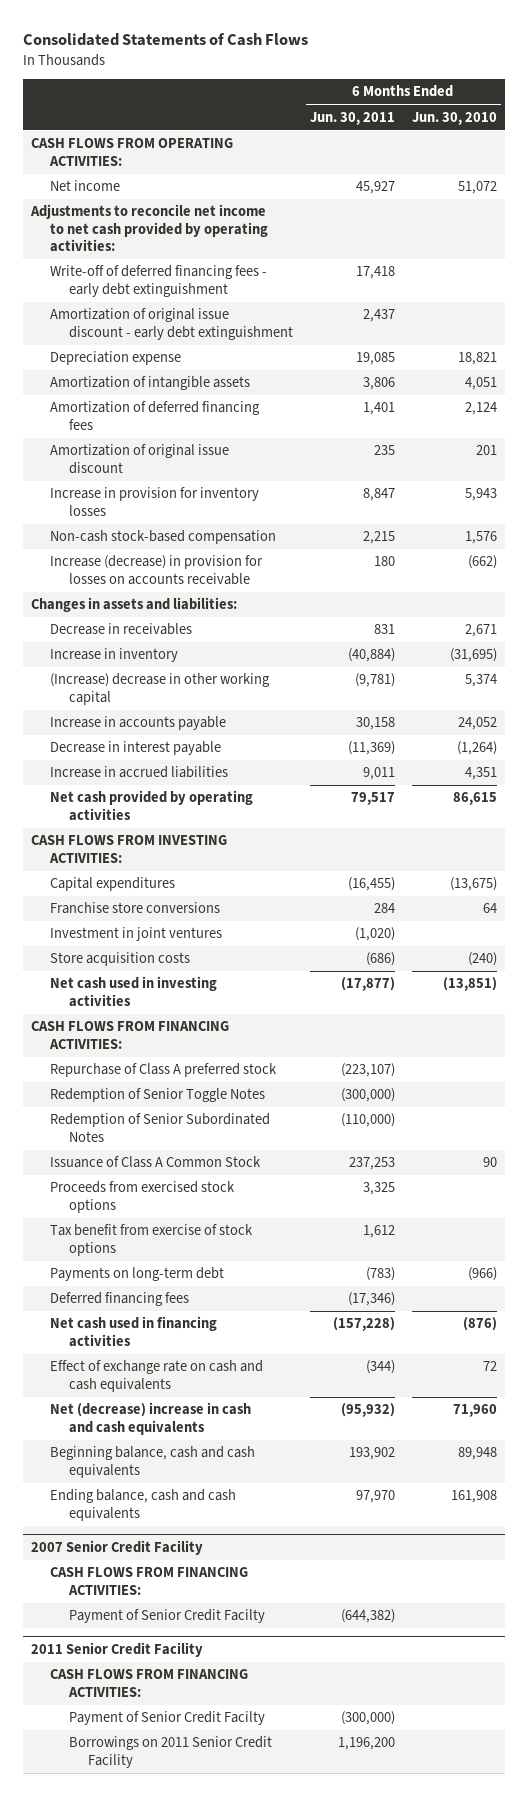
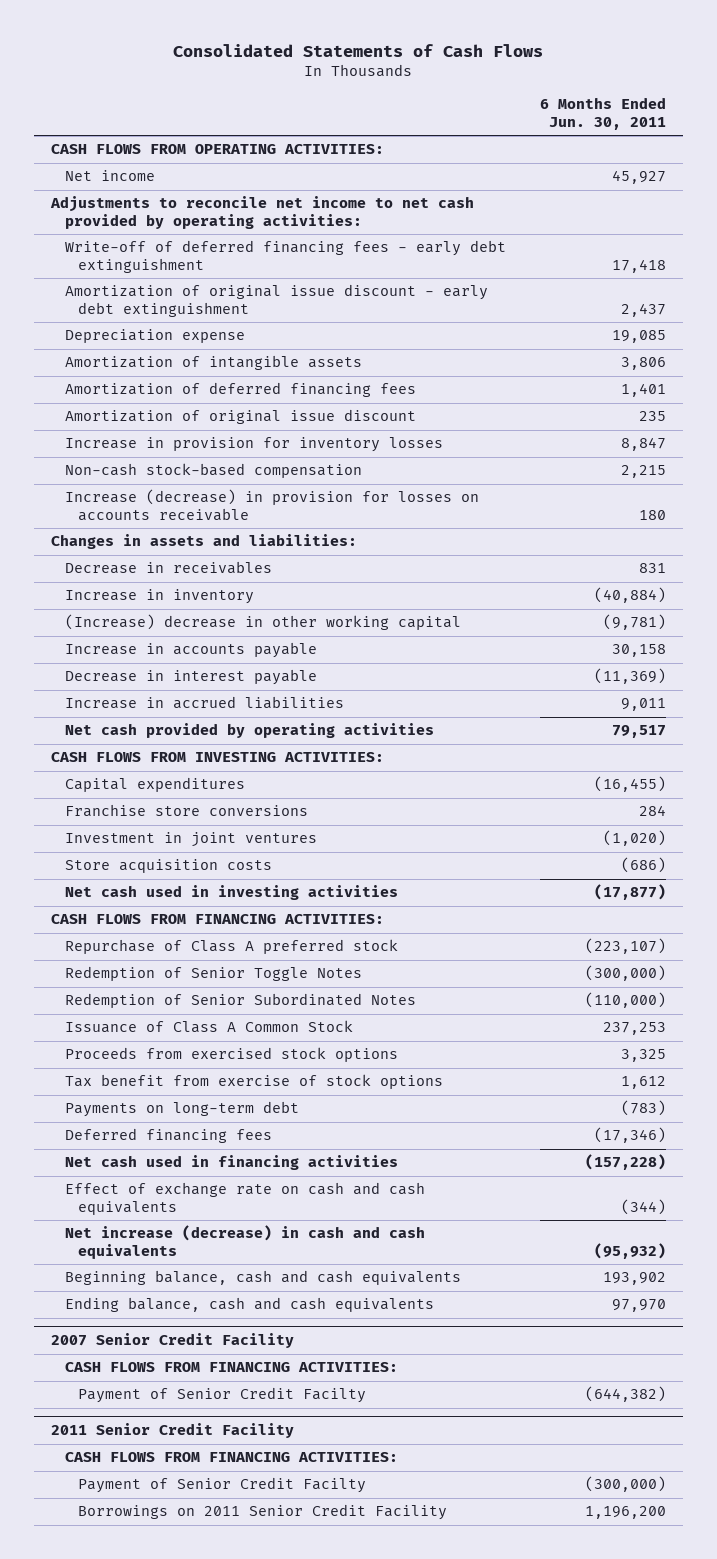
- | 6 Months Ended Jun. 30, 2011 | 6 Months Ended Jun. 30, 2010
+ | 6 Months Ended Jun. 30, 2011
- Net (decrease) increase in cash and cash equivalents | (95,932) | 71,960
+ Net increase (decrease) in cash and cash equivalents | (95,932)

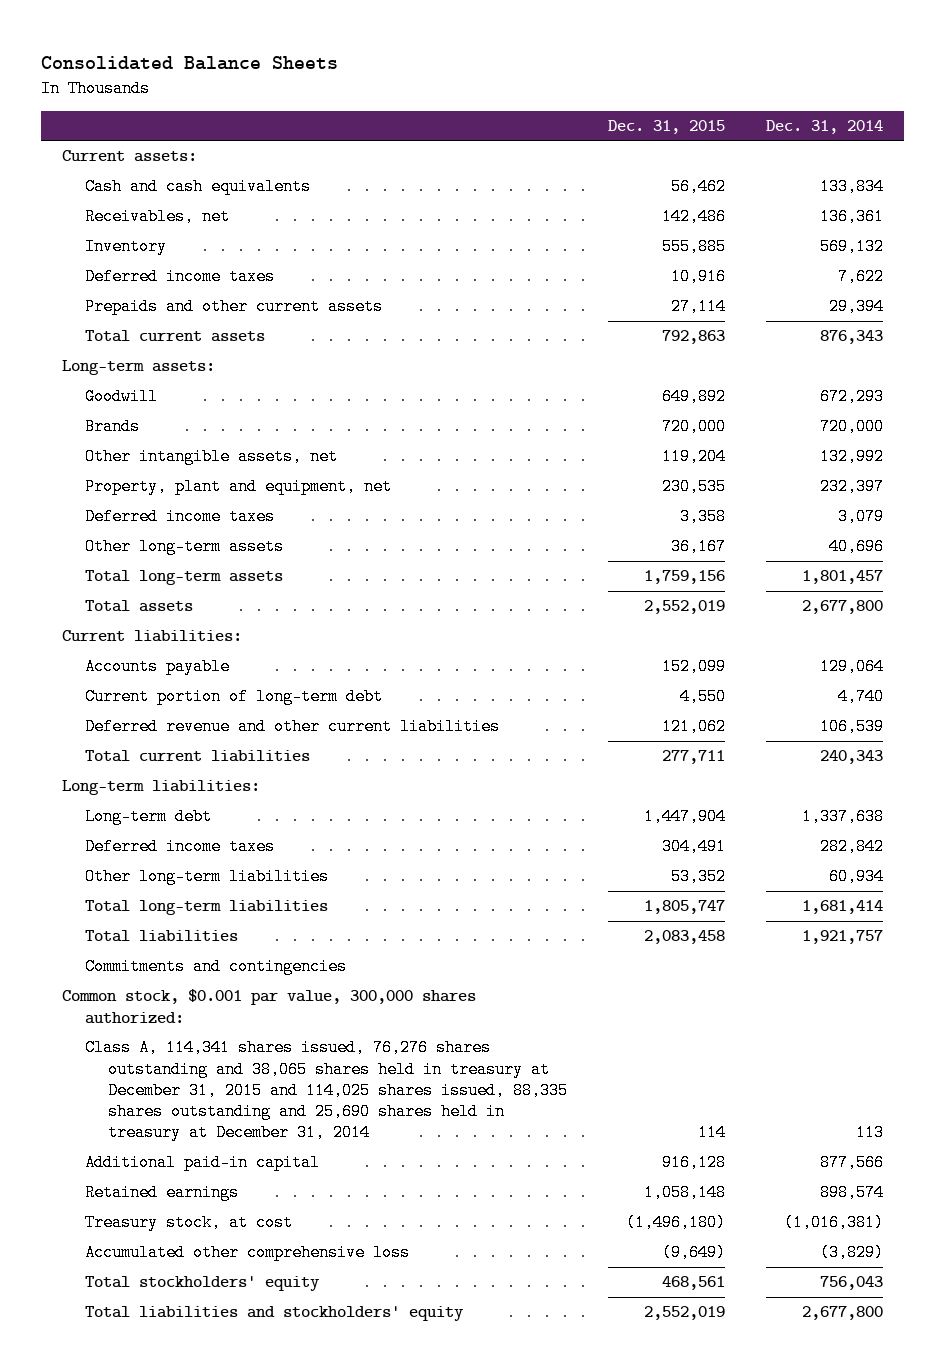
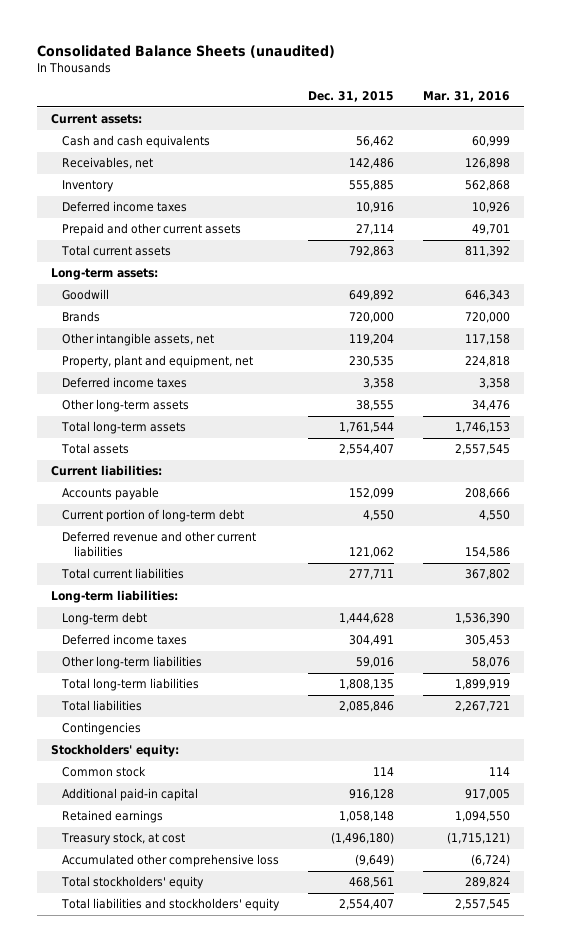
- Consolidated Balance Sheets
+ Consolidated Balance Sheets (unaudited)
- | Dec. 31, 2015 | Dec. 31, 2014
+ | Dec. 31, 2015 | Mar. 31, 2016
- Prepaids and other current assets | 27,114 | 29,394
+ Prepaid and other current assets | 27,114 | 49,701
- Other long-term assets | 36,167 | 40,696
- Total long-term assets | 1,759,156 | 1,801,457
- Total assets | 2,552,019 | 2,677,800
+ Other long-term assets | 38,555 | 34,476
+ Total long-term assets | 1,761,544 | 1,746,153
+ Total assets | 2,554,407 | 2,557,545
- Long-term debt | 1,447,904 | 1,337,638
+ Long-term debt | 1,444,628 | 1,536,390
- Other long-term liabilities | 53,352 | 60,934
- Total long-term liabilities | 1,805,747 | 1,681,414
- Total liabilities | 2,083,458 | 1,921,757
- Commitments and contingencies
- Common stock, $0.001 par value, 300,000 shares authorized:
- Class A, 114,341 shares issued, 76,276 shares outstanding and 38,065 shares held in treasury at December 31, 2015 and 114,025 shares issued, 88,335 shares outstanding and 25,690 shares held in treasury at December 31, 2014 | 114 | 113
+ Other long-term liabilities | 59,016 | 58,076
+ Total long-term liabilities | 1,808,135 | 1,899,919
+ Total liabilities | 2,085,846 | 2,267,721
+ Contingencies
+ Stockholders' equity:
+ Common stock | 114 | 114
- Total liabilities and stockholders' equity | 2,552,019 | 2,677,800
+ Total liabilities and stockholders' equity | 2,554,407 | 2,557,545

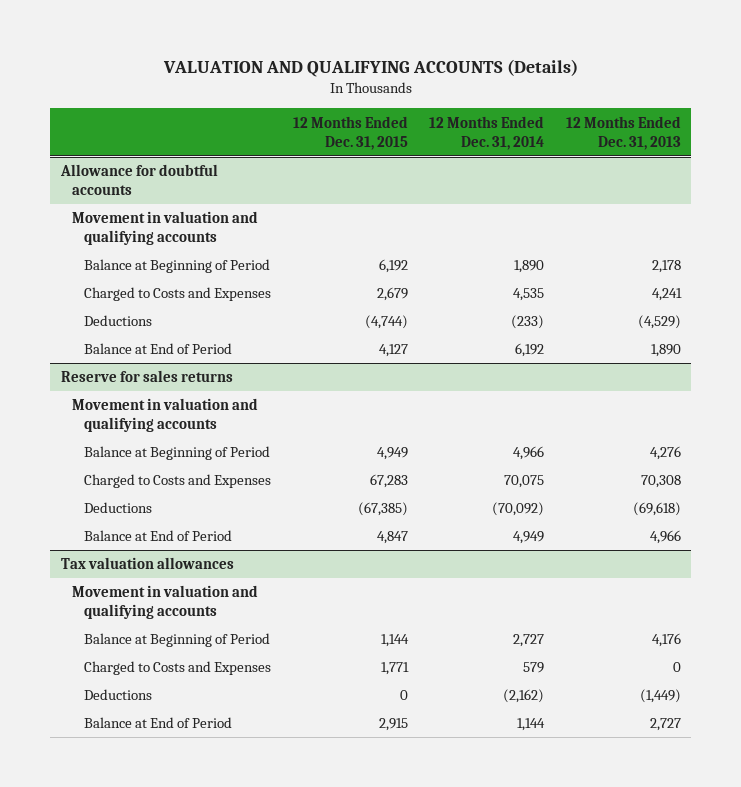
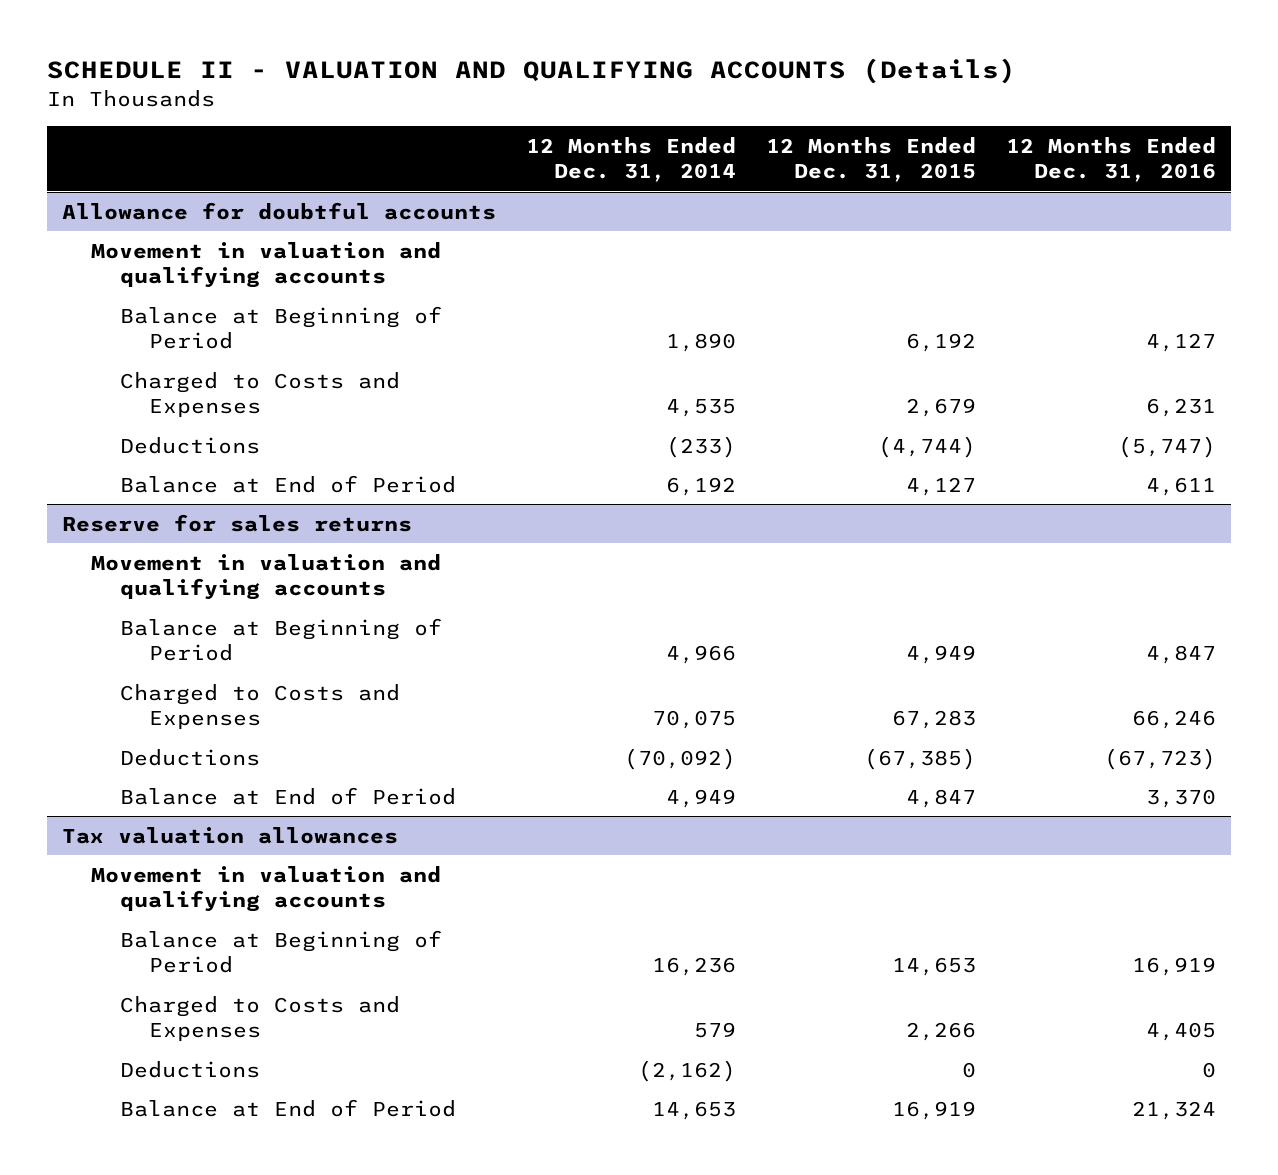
- VALUATION AND QUALIFYING ACCOUNTS (Details)
+ SCHEDULE II - VALUATION AND QUALIFYING ACCOUNTS (Details)
- | 12 Months Ended Dec. 31, 2015 | 12 Months Ended Dec. 31, 2014 | 12 Months Ended Dec. 31, 2013
+ | 12 Months Ended Dec. 31, 2014 | 12 Months Ended Dec. 31, 2015 | 12 Months Ended Dec. 31, 2016
@ Tax valuation allowances
- Balance at Beginning of Period | 1,144 | 2,727 | 4,176
- Charged to Costs and Expenses | 1,771 | 579 | 0
+ Balance at Beginning of Period | 16,236 | 14,653 | 16,919
+ Charged to Costs and Expenses | 579 | 2,266 | 4,405
- Balance at End of Period | 2,915 | 1,144 | 2,727
+ Balance at End of Period | 14,653 | 16,919 | 21,324

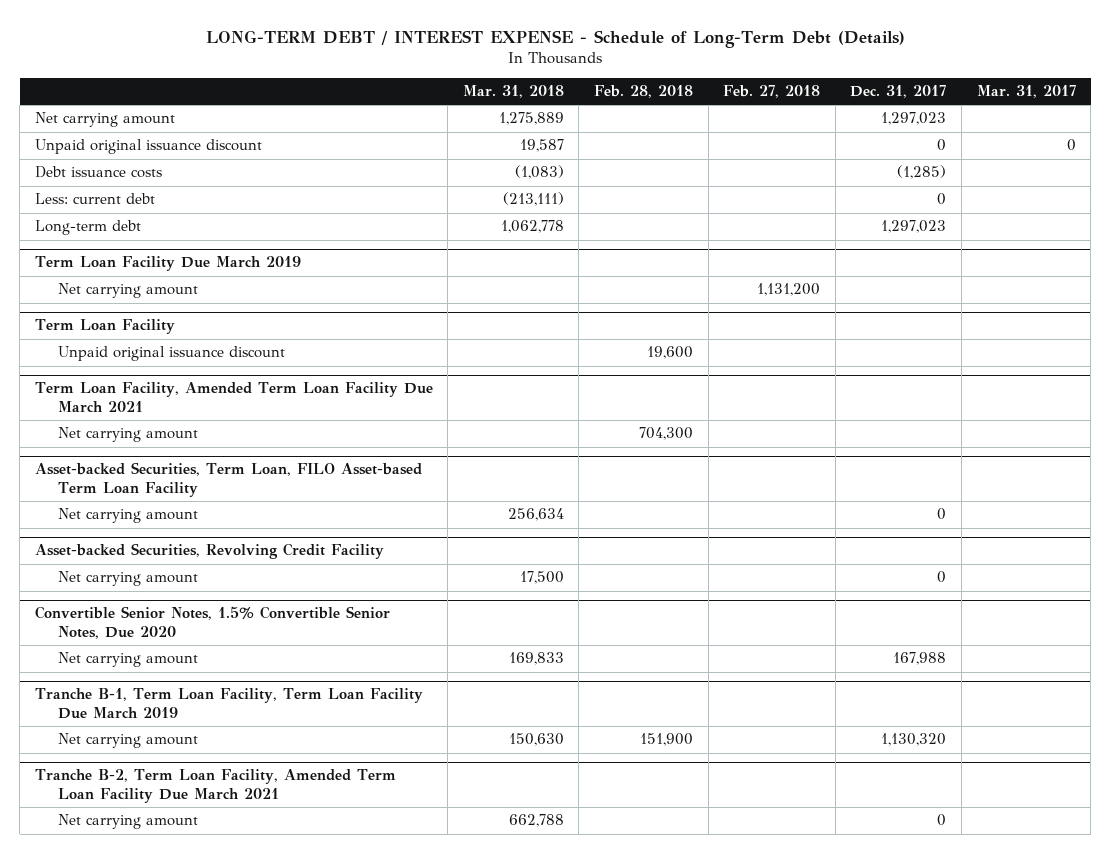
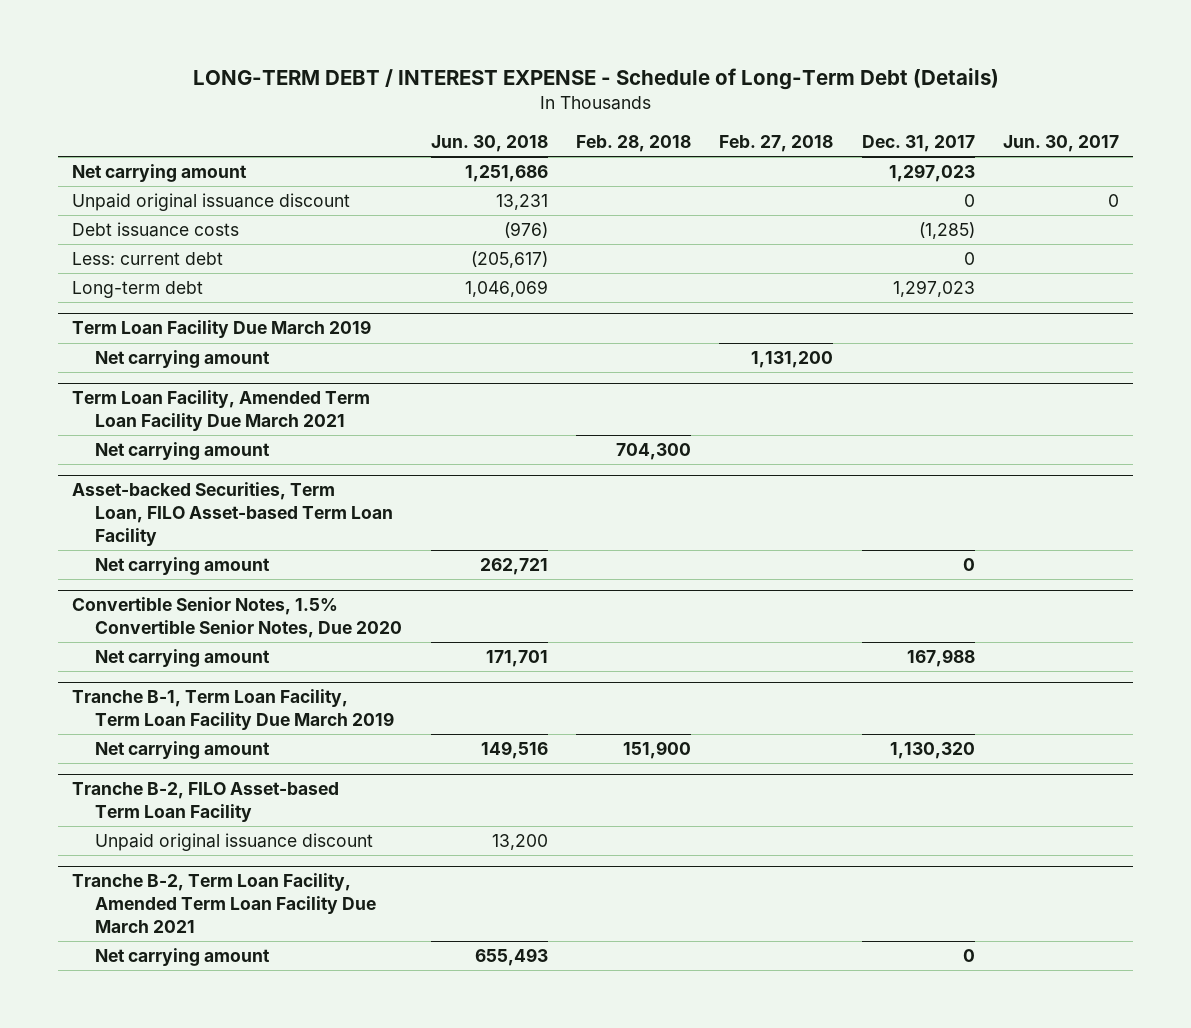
- | Mar. 31, 2018 | Feb. 28, 2018 | Feb. 27, 2018 | Dec. 31, 2017 | Mar. 31, 2017
+ | Jun. 30, 2018 | Feb. 28, 2018 | Feb. 27, 2018 | Dec. 31, 2017 | Jun. 30, 2017
- Term Loan Facility
- Unpaid original issuance discount | | 19,600 | | |
- Asset-backed Securities, Revolving Credit Facility
- Net carrying amount | 17,500 | | | 0 |
+ Tranche B-2, FILO Asset-based Term Loan Facility
+ Unpaid original issuance discount | 13,200 | | | |

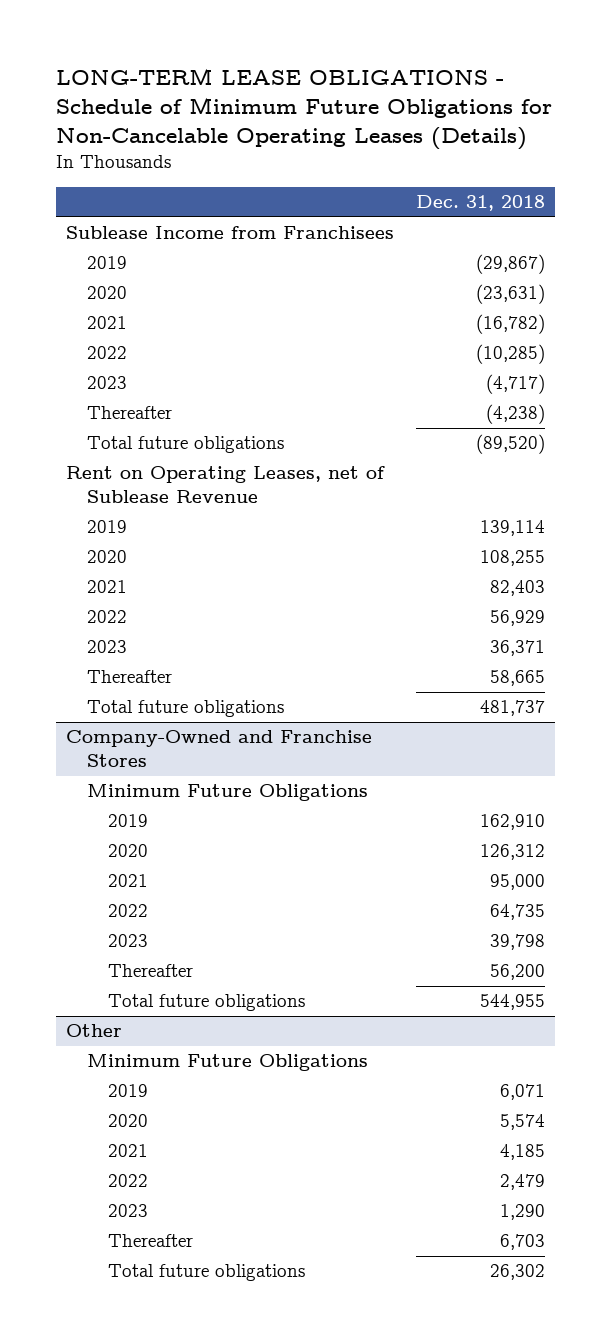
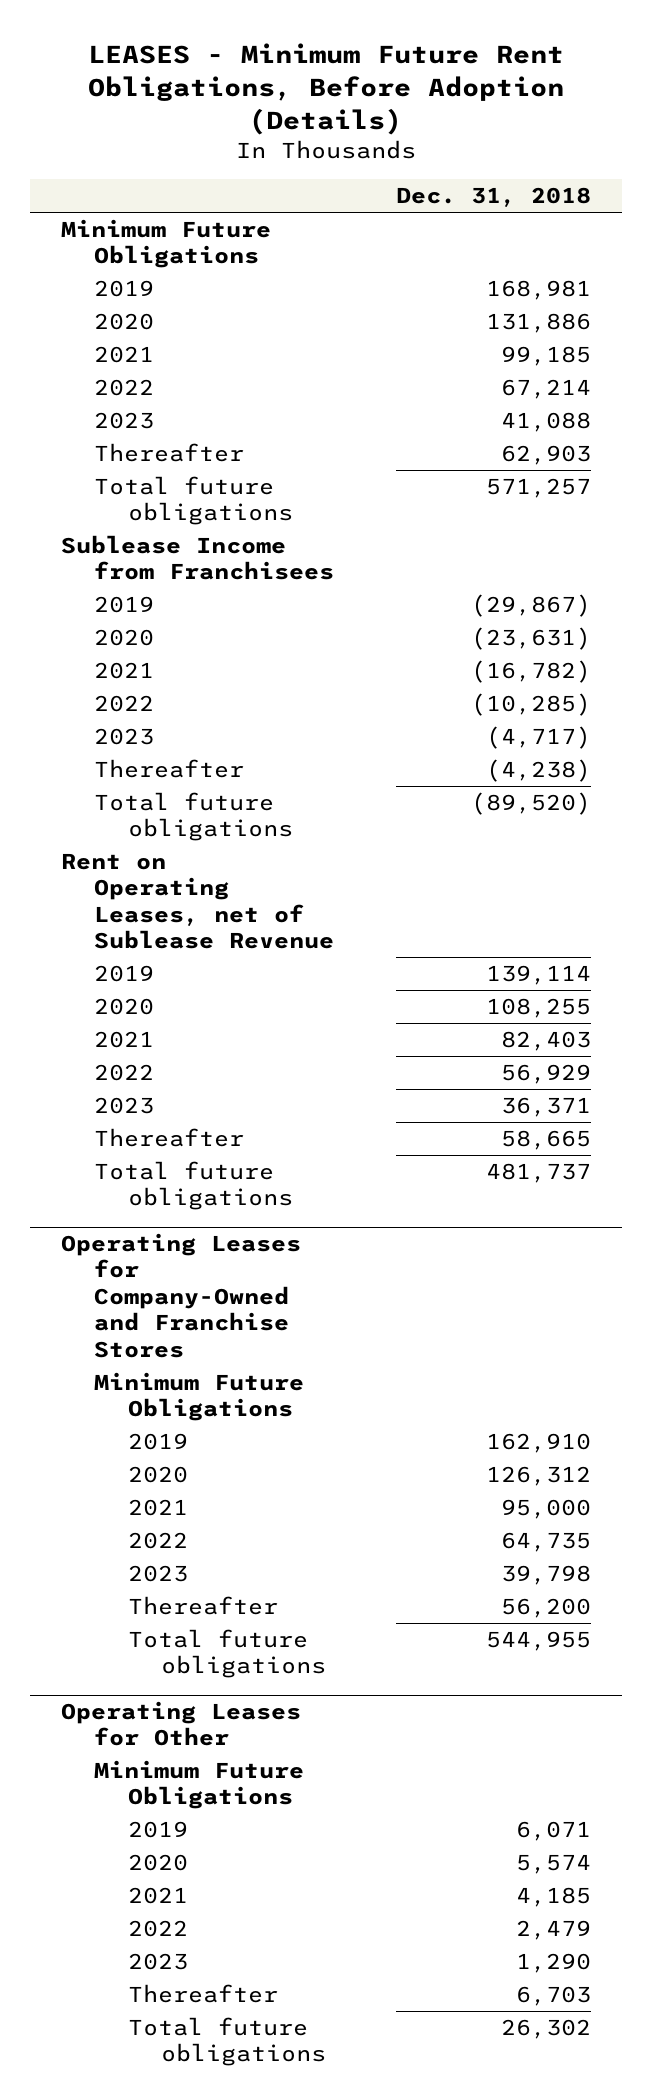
- LONG-TERM LEASE OBLIGATIONS - Schedule of Minimum Future Obligations for Non-Cancelable Operating Leases (Details)
+ LEASES - Minimum Future Rent Obligations, Before Adoption (Details)
+ Minimum Future Obligations
+ 2019 | 168,981
+ 2020 | 131,886
+ 2021 | 99,185
+ 2022 | 67,214
+ 2023 | 41,088
+ Thereafter | 62,903
+ Total future obligations | 571,257
- Company-Owned and Franchise Stores
+ Operating Leases for Company-Owned and Franchise Stores
- Other
+ Operating Leases for Other

